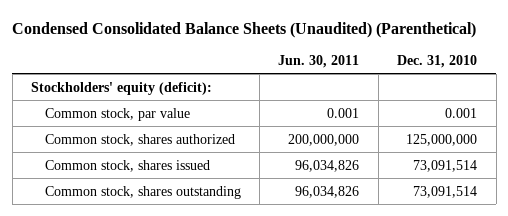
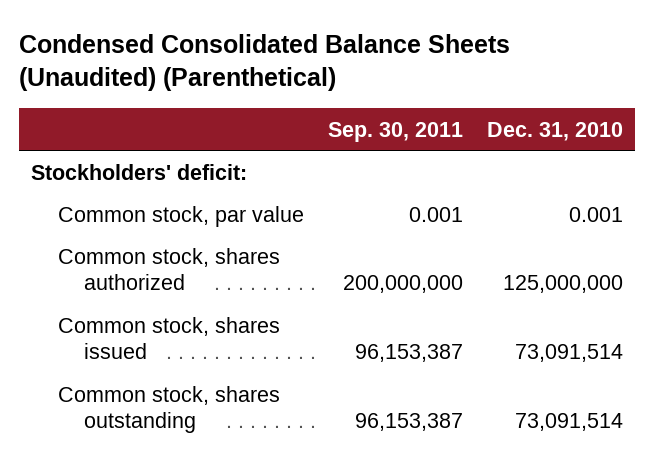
- | Jun. 30, 2011 | Dec. 31, 2010
+ | Sep. 30, 2011 | Dec. 31, 2010
- Stockholders' equity (deficit):
+ Stockholders' deficit:

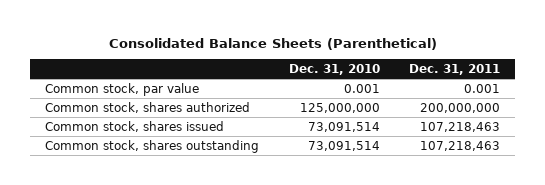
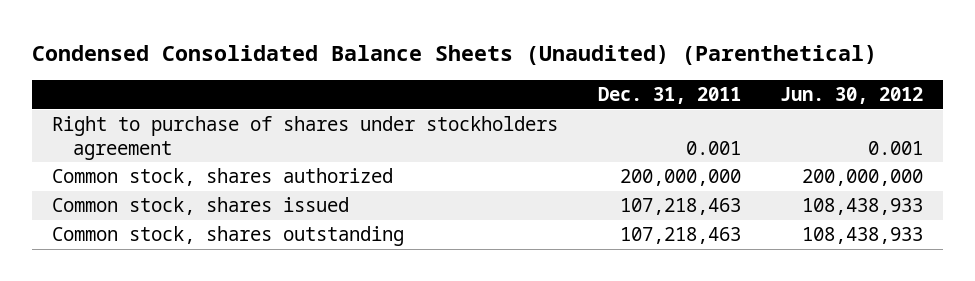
- Consolidated Balance Sheets (Parenthetical)
+ Condensed Consolidated Balance Sheets (Unaudited) (Parenthetical)
- | Dec. 31, 2010 | Dec. 31, 2011
+ | Dec. 31, 2011 | Jun. 30, 2012
- Common stock, par value | 0.001 | 0.001
+ Right to purchase of shares under stockholders agreement | 0.001 | 0.001

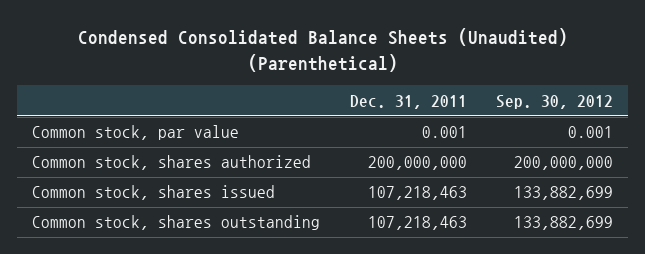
- | Dec. 31, 2011 | Jun. 30, 2012
+ | Dec. 31, 2011 | Sep. 30, 2012
- Right to purchase of shares under stockholders agreement | 0.001 | 0.001
+ Common stock, par value | 0.001 | 0.001

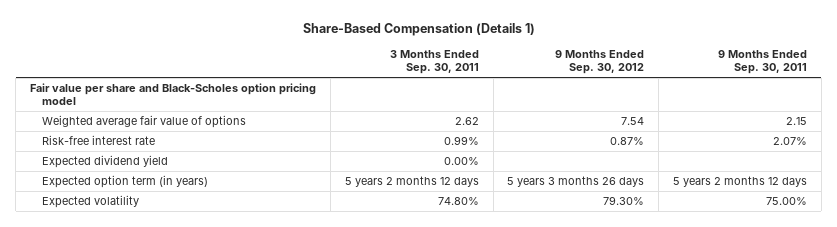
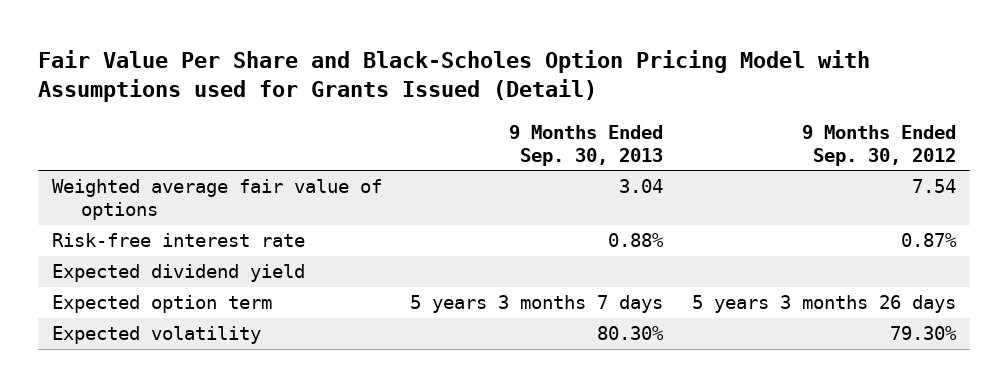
- Share-Based Compensation (Details 1)
+ Fair Value Per Share and Black-Scholes Option Pricing Model with Assumptions used for Grants Issued (Detail)
- | 3 Months Ended Sep. 30, 2011 | 9 Months Ended Sep. 30, 2012 | 9 Months Ended Sep. 30, 2011
+ | 9 Months Ended Sep. 30, 2013 | 9 Months Ended Sep. 30, 2012
- Fair value per share and Black-Scholes option pricing model
- Expected option term (in years) | 5 years 2 months 12 days | 5 years 3 months 26 days | 5 years 2 months 12 days
+ Expected option term | 5 years 3 months 7 days | 5 years 3 months 26 days

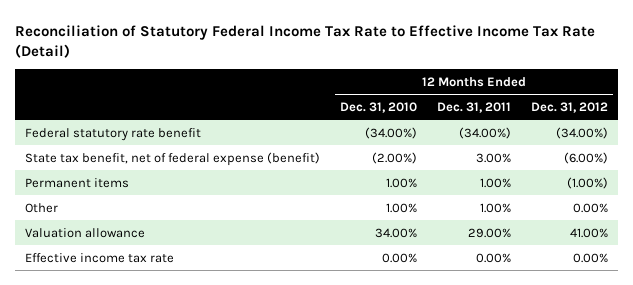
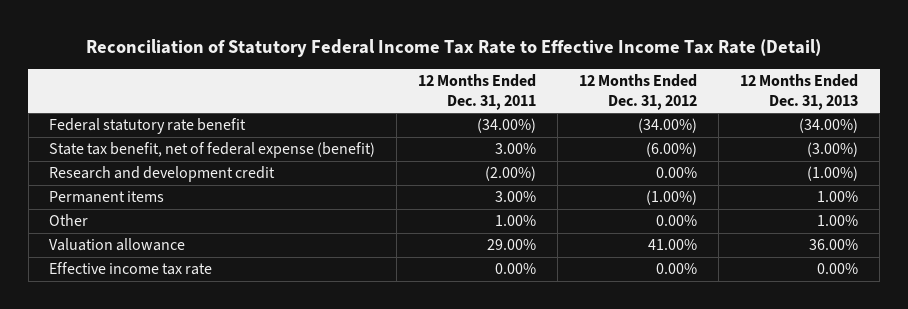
- | 12 Months Ended Dec. 31, 2010 | 12 Months Ended Dec. 31, 2011 | 12 Months Ended Dec. 31, 2012
+ | 12 Months Ended Dec. 31, 2011 | 12 Months Ended Dec. 31, 2012 | 12 Months Ended Dec. 31, 2013
- Permanent items | 1.00% | 1.00% | (1.00%)
+ Research and development credit | (2.00%) | 0.00% | (1.00%)
+ Permanent items | 3.00% | (1.00%) | 1.00%

